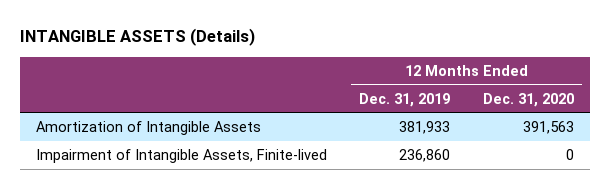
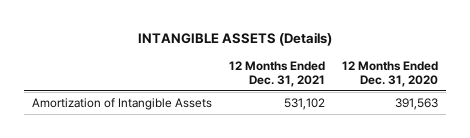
- | 12 Months Ended Dec. 31, 2019 | 12 Months Ended Dec. 31, 2020
+ | 12 Months Ended Dec. 31, 2021 | 12 Months Ended Dec. 31, 2020
- Impairment of Intangible Assets, Finite-lived | 236,860 | 0

